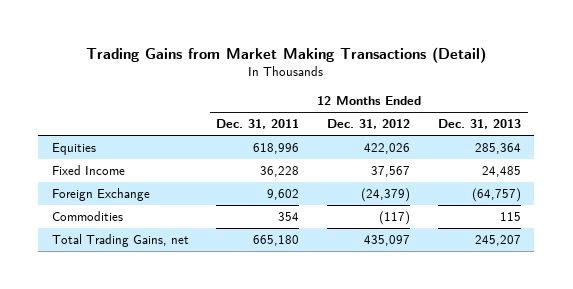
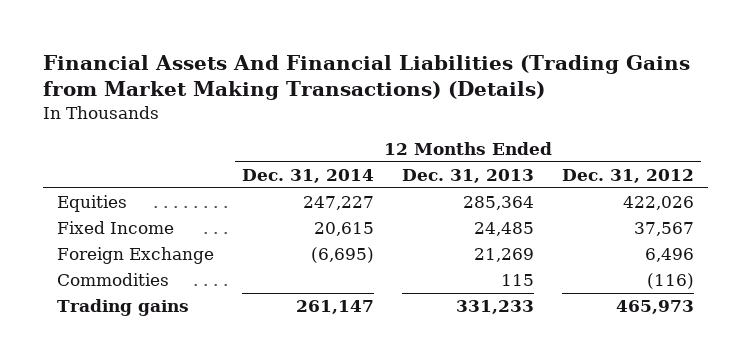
- Trading Gains from Market Making Transactions (Detail)
+ Financial Assets And Financial Liabilities (Trading Gains from Market Making Transactions) (Details)
- | 12 Months Ended Dec. 31, 2011 | 12 Months Ended Dec. 31, 2012 | 12 Months Ended Dec. 31, 2013
+ | 12 Months Ended Dec. 31, 2014 | 12 Months Ended Dec. 31, 2013 | 12 Months Ended Dec. 31, 2012
- Foreign Exchange | 9,602 | (24,379) | (64,757)
- Commodities | 354 | (117) | 115
- Total Trading Gains, net | 665,180 | 435,097 | 245,207
+ Foreign Exchange | (6,695) | 21,269 | 6,496
+ Commodities | | 115 | (116)
+ Trading gains | 261,147 | 331,233 | 465,973

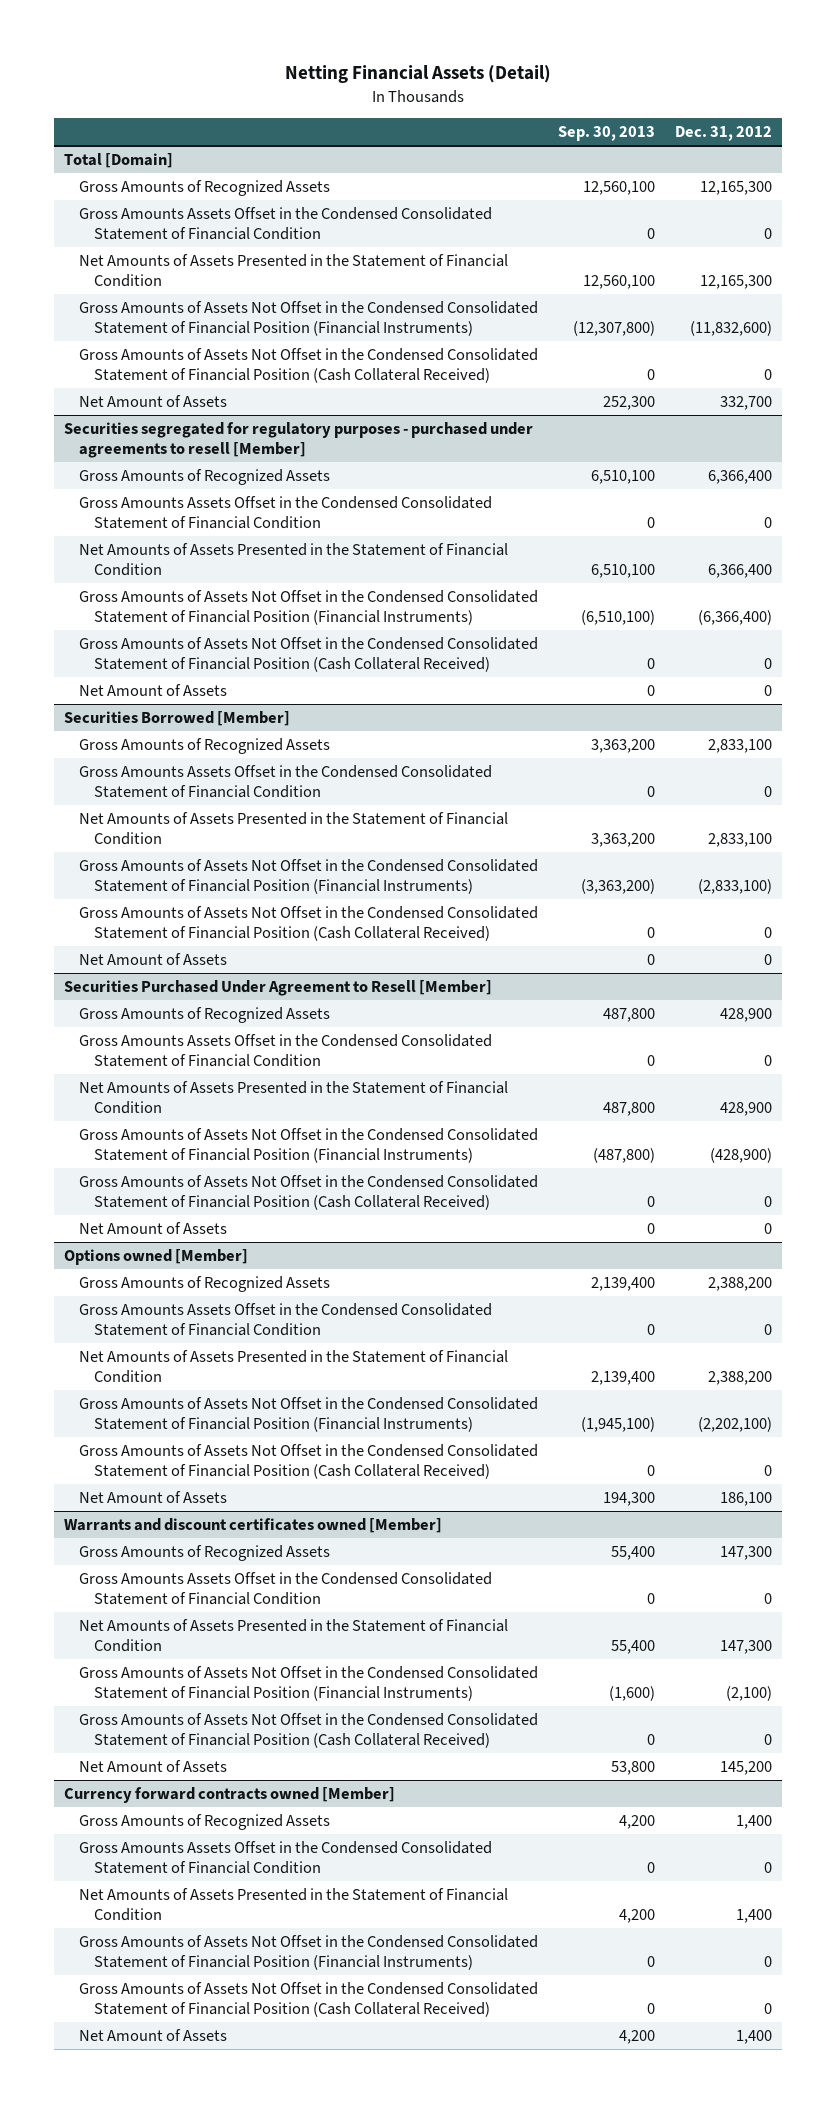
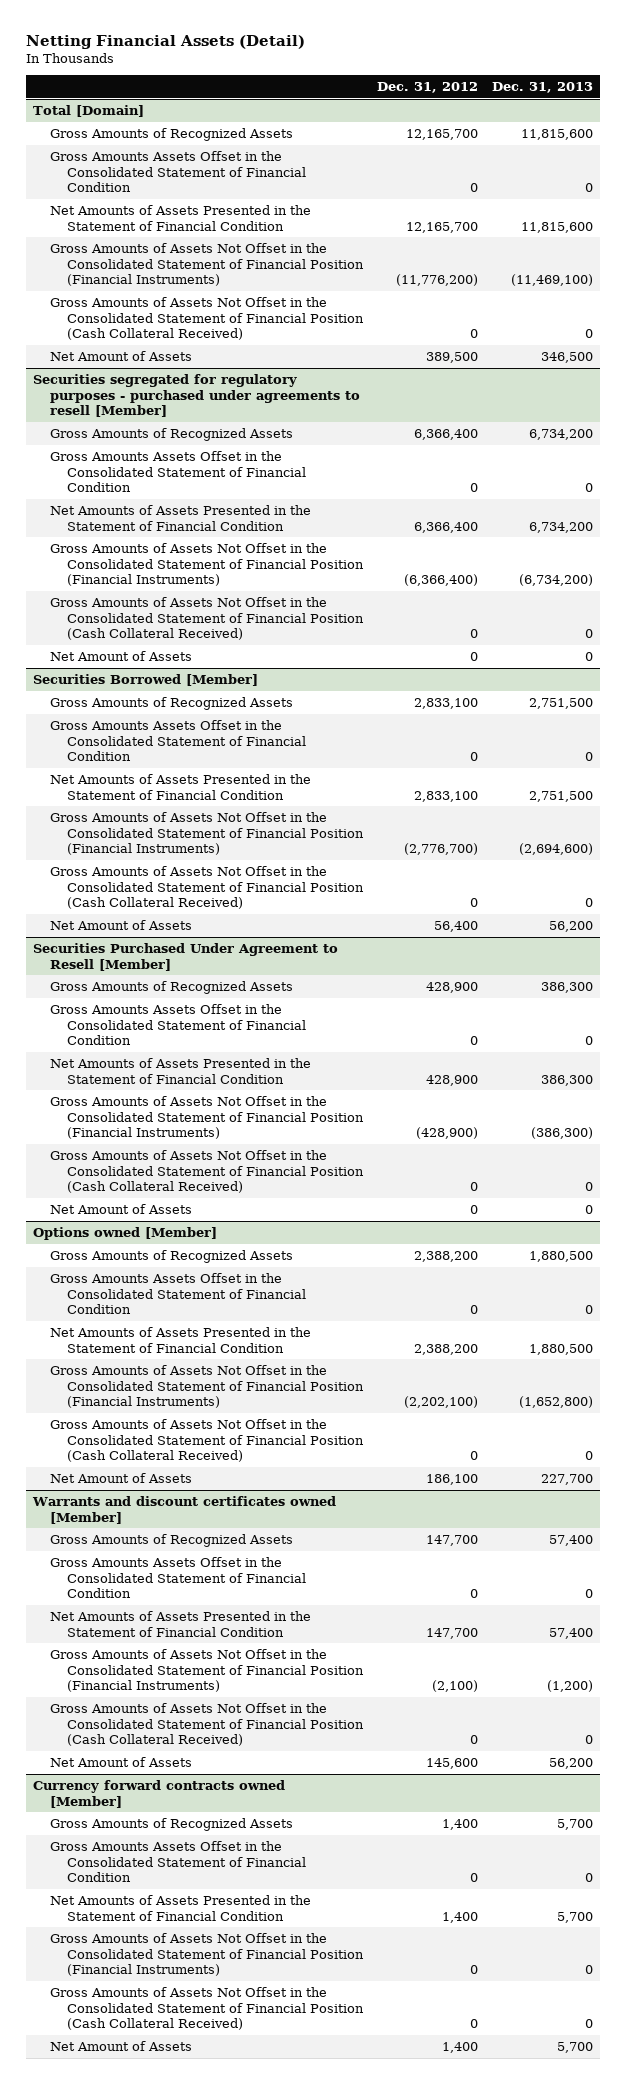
- | Sep. 30, 2013 | Dec. 31, 2012
+ | Dec. 31, 2012 | Dec. 31, 2013
@ Total [Domain]
- Gross Amounts of Recognized Assets | 12,560,100 | 12,165,300
- Gross Amounts Assets Offset in the Condensed Consolidated Statement of Financial Condition | 0 | 0
- Net Amounts of Assets Presented in the Statement of Financial Condition | 12,560,100 | 12,165,300
- Gross Amounts of Assets Not Offset in the Condensed Consolidated Statement of Financial Position (Financial Instruments) | (12,307,800) | (11,832,600)
- Gross Amounts of Assets Not Offset in the Condensed Consolidated Statement of Financial Position (Cash Collateral Received) | 0 | 0
- Net Amount of Assets | 252,300 | 332,700
+ Gross Amounts of Recognized Assets | 12,165,700 | 11,815,600
+ Gross Amounts Assets Offset in the Consolidated Statement of Financial Condition | 0 | 0
+ Net Amounts of Assets Presented in the Statement of Financial Condition | 12,165,700 | 11,815,600
+ Gross Amounts of Assets Not Offset in the Consolidated Statement of Financial Position (Financial Instruments) | (11,776,200) | (11,469,100)
+ Gross Amounts of Assets Not Offset in the Consolidated Statement of Financial Position (Cash Collateral Received) | 0 | 0
+ Net Amount of Assets | 389,500 | 346,500
@ Securities segregated for regulatory purposes - purchased under agreements to resell [Member]
- Gross Amounts Assets Offset in the Condensed Consolidated Statement of Financial Condition | 0 | 0
+ Gross Amounts Assets Offset in the Consolidated Statement of Financial Condition | 0 | 0
- Gross Amounts of Assets Not Offset in the Condensed Consolidated Statement of Financial Position (Financial Instruments) | (6,510,100) | (6,366,400)
- Gross Amounts of Assets Not Offset in the Condensed Consolidated Statement of Financial Position (Cash Collateral Received) | 0 | 0
+ Gross Amounts of Assets Not Offset in the Consolidated Statement of Financial Position (Financial Instruments) | (6,366,400) | (6,734,200)
+ Gross Amounts of Assets Not Offset in the Consolidated Statement of Financial Position (Cash Collateral Received) | 0 | 0
@ Securities Borrowed [Member]
- Gross Amounts Assets Offset in the Condensed Consolidated Statement of Financial Condition | 0 | 0
+ Gross Amounts Assets Offset in the Consolidated Statement of Financial Condition | 0 | 0
- Gross Amounts of Assets Not Offset in the Condensed Consolidated Statement of Financial Position (Financial Instruments) | (3,363,200) | (2,833,100)
- Gross Amounts of Assets Not Offset in the Condensed Consolidated Statement of Financial Position (Cash Collateral Received) | 0 | 0
- Net Amount of Assets | 0 | 0
+ Gross Amounts of Assets Not Offset in the Consolidated Statement of Financial Position (Financial Instruments) | (2,776,700) | (2,694,600)
+ Gross Amounts of Assets Not Offset in the Consolidated Statement of Financial Position (Cash Collateral Received) | 0 | 0
+ Net Amount of Assets | 56,400 | 56,200
@ Securities Purchased Under Agreement to Resell [Member]
- Gross Amounts Assets Offset in the Condensed Consolidated Statement of Financial Condition | 0 | 0
+ Gross Amounts Assets Offset in the Consolidated Statement of Financial Condition | 0 | 0
- Gross Amounts of Assets Not Offset in the Condensed Consolidated Statement of Financial Position (Financial Instruments) | (487,800) | (428,900)
- Gross Amounts of Assets Not Offset in the Condensed Consolidated Statement of Financial Position (Cash Collateral Received) | 0 | 0
+ Gross Amounts of Assets Not Offset in the Consolidated Statement of Financial Position (Financial Instruments) | (428,900) | (386,300)
+ Gross Amounts of Assets Not Offset in the Consolidated Statement of Financial Position (Cash Collateral Received) | 0 | 0
@ Options owned [Member]
- Gross Amounts Assets Offset in the Condensed Consolidated Statement of Financial Condition | 0 | 0
+ Gross Amounts Assets Offset in the Consolidated Statement of Financial Condition | 0 | 0
- Gross Amounts of Assets Not Offset in the Condensed Consolidated Statement of Financial Position (Financial Instruments) | (1,945,100) | (2,202,100)
- Gross Amounts of Assets Not Offset in the Condensed Consolidated Statement of Financial Position (Cash Collateral Received) | 0 | 0
+ Gross Amounts of Assets Not Offset in the Consolidated Statement of Financial Position (Financial Instruments) | (2,202,100) | (1,652,800)
+ Gross Amounts of Assets Not Offset in the Consolidated Statement of Financial Position (Cash Collateral Received) | 0 | 0
@ Warrants and discount certificates owned [Member]
- Gross Amounts of Recognized Assets | 55,400 | 147,300
- Gross Amounts Assets Offset in the Condensed Consolidated Statement of Financial Condition | 0 | 0
- Net Amounts of Assets Presented in the Statement of Financial Condition | 55,400 | 147,300
- Gross Amounts of Assets Not Offset in the Condensed Consolidated Statement of Financial Position (Financial Instruments) | (1,600) | (2,100)
- Gross Amounts of Assets Not Offset in the Condensed Consolidated Statement of Financial Position (Cash Collateral Received) | 0 | 0
- Net Amount of Assets | 53,800 | 145,200
+ Gross Amounts of Recognized Assets | 147,700 | 57,400
+ Gross Amounts Assets Offset in the Consolidated Statement of Financial Condition | 0 | 0
+ Net Amounts of Assets Presented in the Statement of Financial Condition | 147,700 | 57,400
+ Gross Amounts of Assets Not Offset in the Consolidated Statement of Financial Position (Financial Instruments) | (2,100) | (1,200)
+ Gross Amounts of Assets Not Offset in the Consolidated Statement of Financial Position (Cash Collateral Received) | 0 | 0
+ Net Amount of Assets | 145,600 | 56,200
@ Currency forward contracts owned [Member]
- Gross Amounts Assets Offset in the Condensed Consolidated Statement of Financial Condition | 0 | 0
+ Gross Amounts Assets Offset in the Consolidated Statement of Financial Condition | 0 | 0
- Gross Amounts of Assets Not Offset in the Condensed Consolidated Statement of Financial Position (Financial Instruments) | 0 | 0
- Gross Amounts of Assets Not Offset in the Condensed Consolidated Statement of Financial Position (Cash Collateral Received) | 0 | 0
+ Gross Amounts of Assets Not Offset in the Consolidated Statement of Financial Position (Financial Instruments) | 0 | 0
+ Gross Amounts of Assets Not Offset in the Consolidated Statement of Financial Position (Cash Collateral Received) | 0 | 0

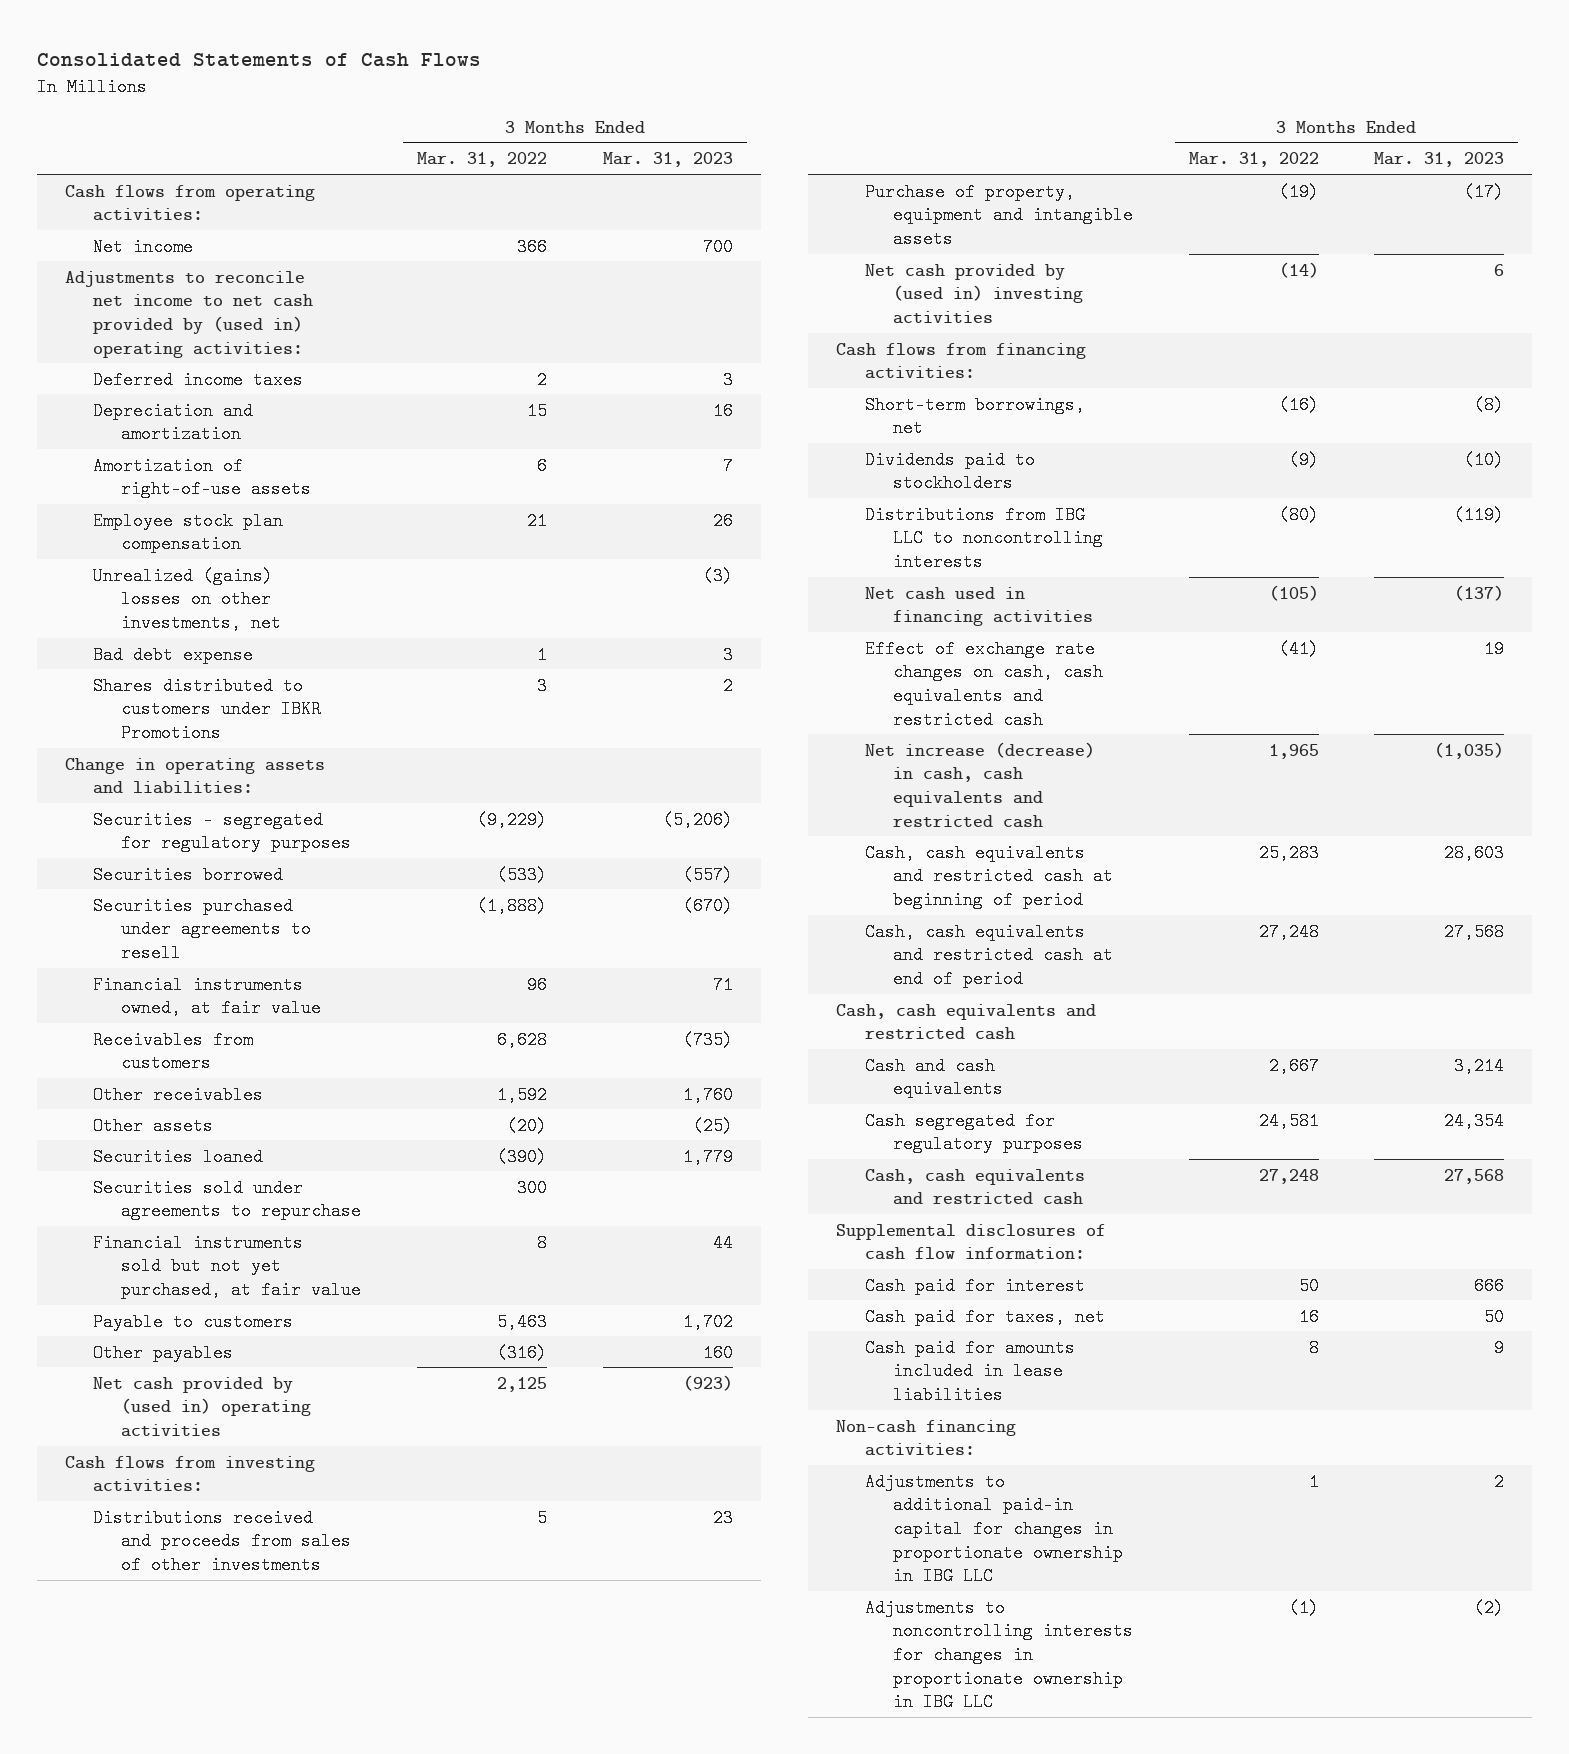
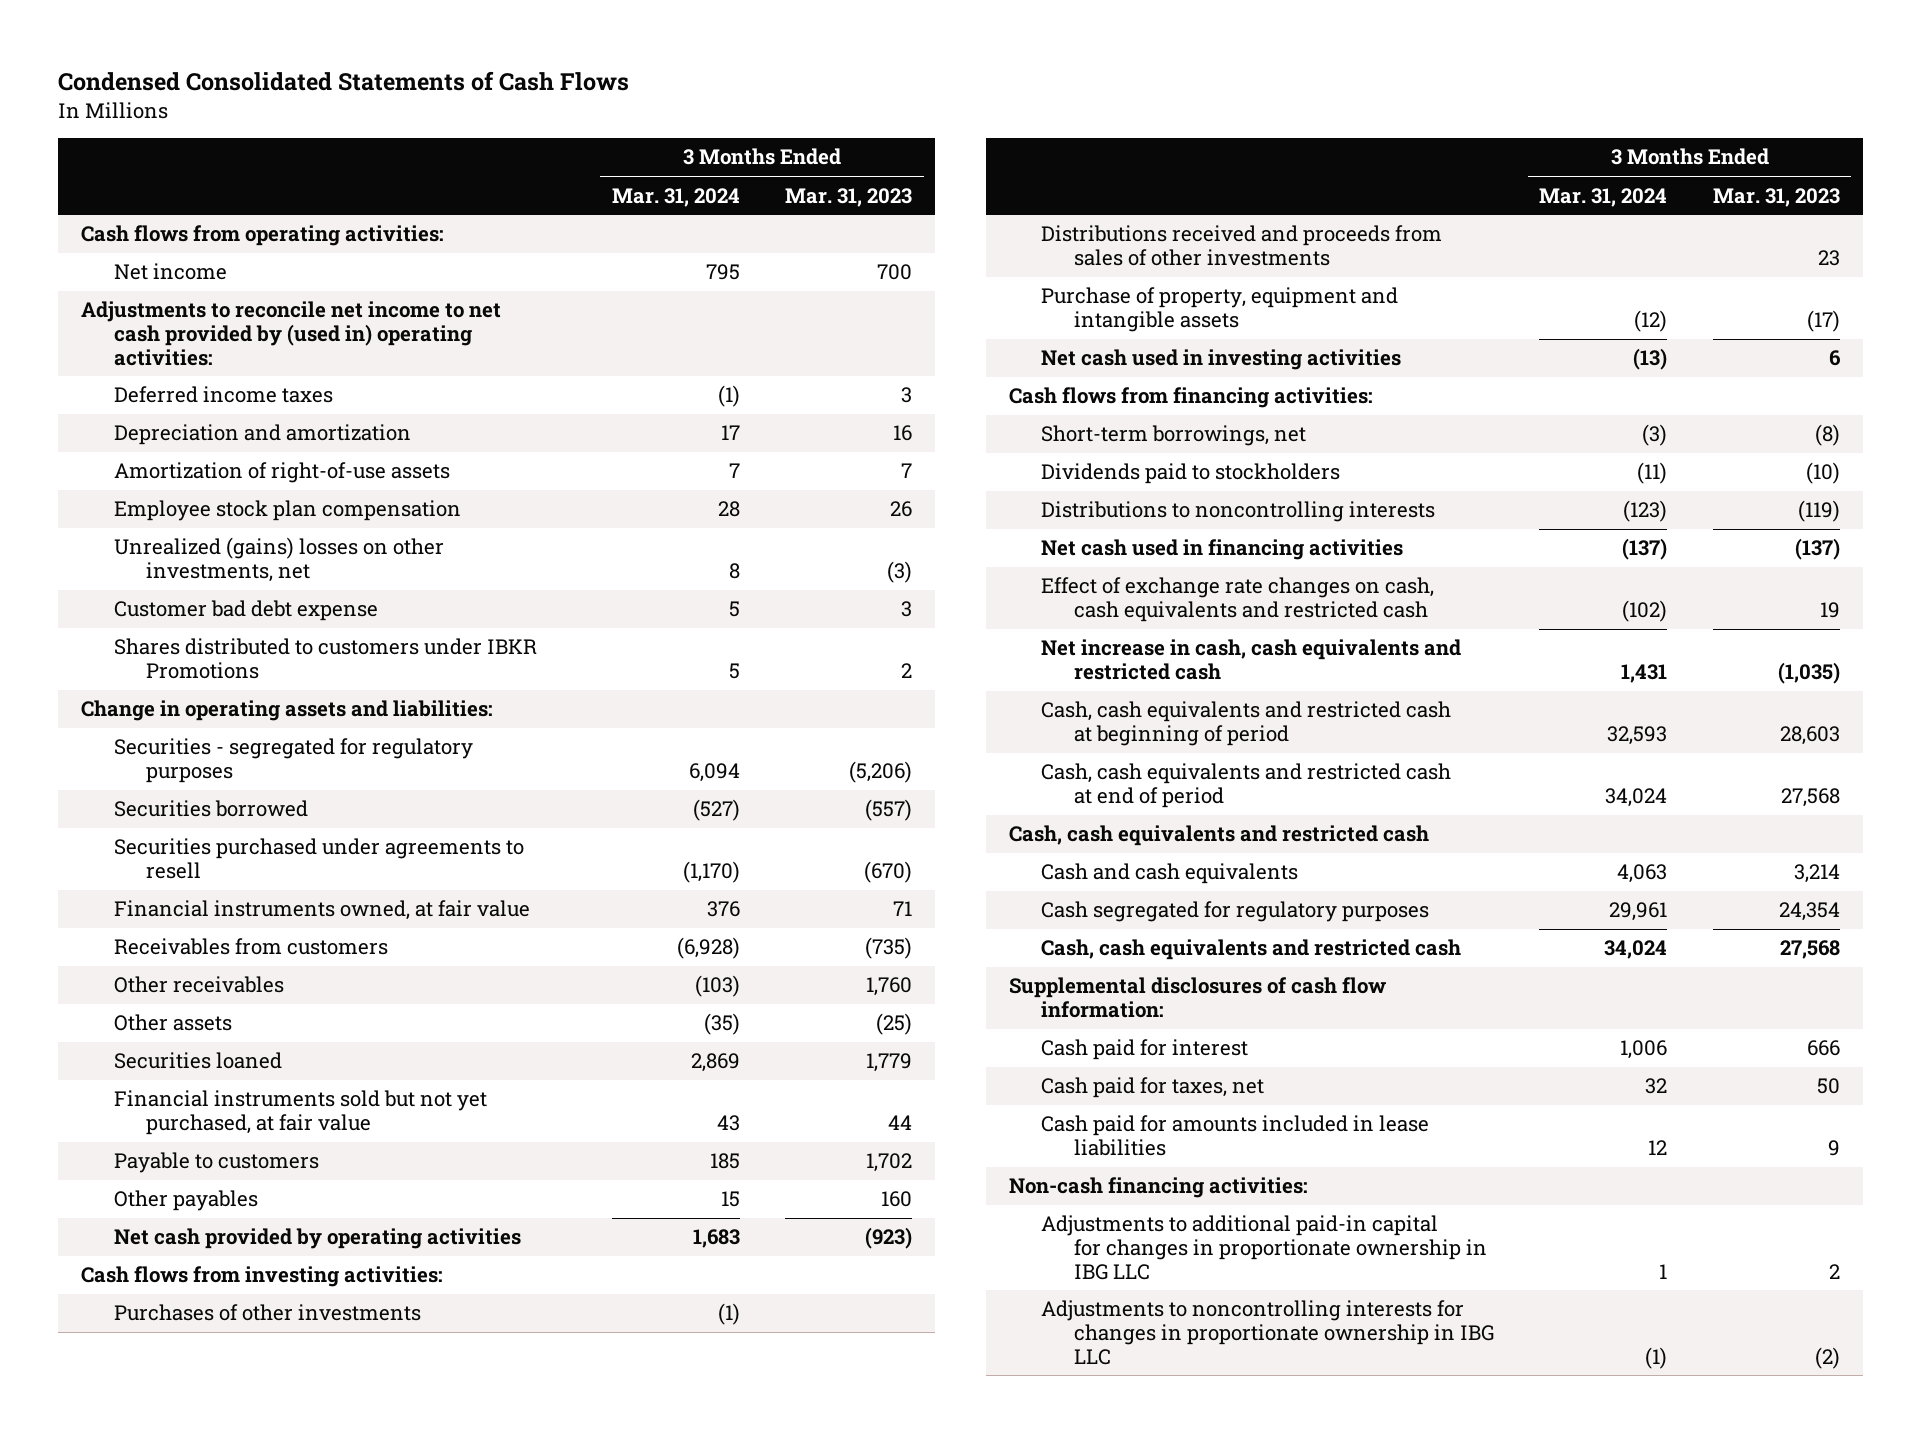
- Consolidated Statements of Cash Flows
+ Condensed Consolidated Statements of Cash Flows
- | 3 Months Ended Mar. 31, 2022 | 3 Months Ended Mar. 31, 2023
+ | 3 Months Ended Mar. 31, 2024 | 3 Months Ended Mar. 31, 2023
- Bad debt expense | 1 | 3
+ Customer bad debt expense | 5 | 3
- Securities sold under agreements to repurchase | 300 |
- Net cash provided by (used in) operating activities | 2,125 | (923)
+ Net cash provided by operating activities | 1,683 | (923)
+ Purchases of other investments | (1) |
- Net cash provided by (used in) investing activities | (14) | 6
+ Net cash used in investing activities | (13) | 6
- Distributions from IBG LLC to noncontrolling interests | (80) | (119)
+ Distributions to noncontrolling interests | (123) | (119)
- Net increase (decrease) in cash, cash equivalents and restricted cash | 1,965 | (1,035)
+ Net increase in cash, cash equivalents and restricted cash | 1,431 | (1,035)

